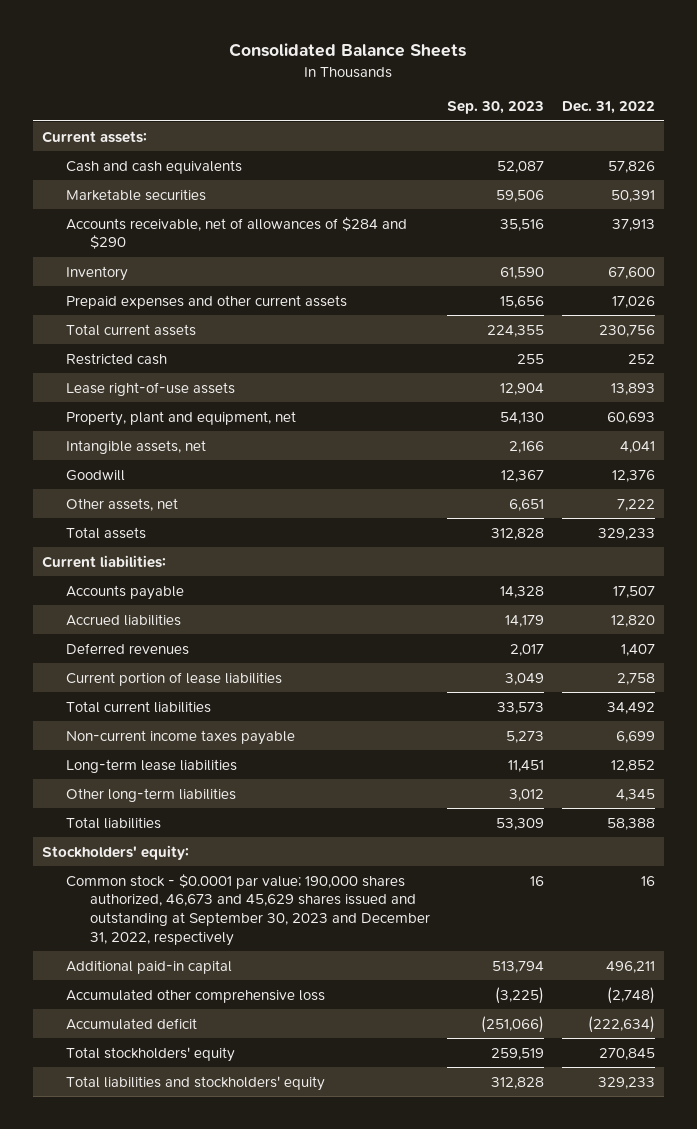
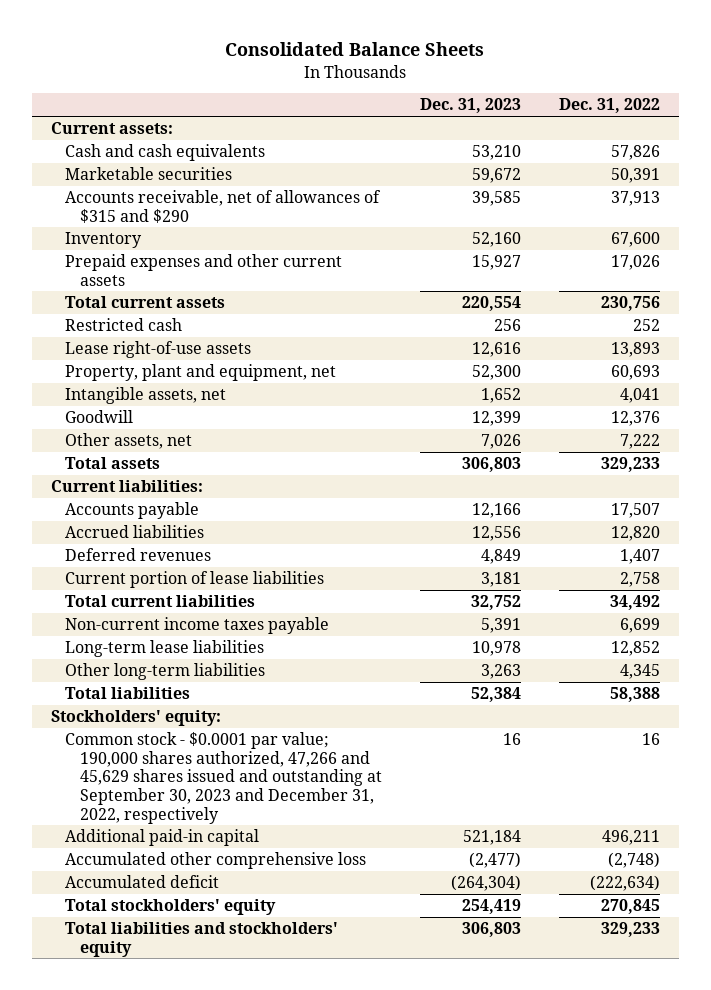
- | Sep. 30, 2023 | Dec. 31, 2022
+ | Dec. 31, 2023 | Dec. 31, 2022
- Accounts receivable, net of allowances of $284 and $290 | 35,516 | 37,913
+ Accounts receivable, net of allowances of $315 and $290 | 39,585 | 37,913
- Common stock - $0.0001 par value; 190,000 shares authorized, 46,673 and 45,629 shares issued and outstanding at September 30, 2023 and December 31, 2022, respectively | 16 | 16
+ Common stock - $0.0001 par value; 190,000 shares authorized, 47,266 and 45,629 shares issued and outstanding at September 30, 2023 and December 31, 2022, respectively | 16 | 16

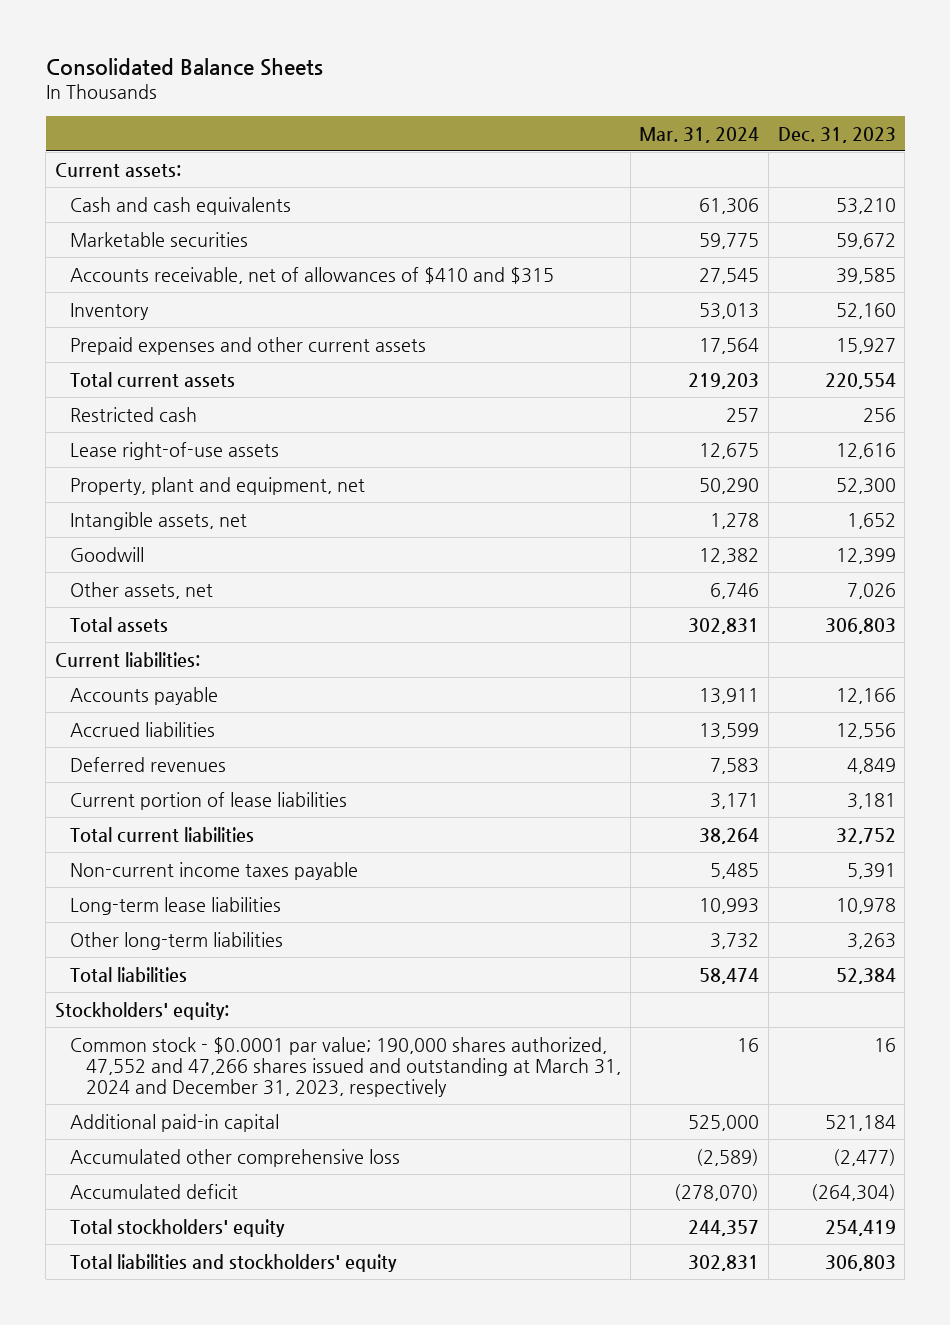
- | Dec. 31, 2023 | Dec. 31, 2022
+ | Mar. 31, 2024 | Dec. 31, 2023
- Accounts receivable, net of allowances of $315 and $290 | 39,585 | 37,913
+ Accounts receivable, net of allowances of $410 and $315 | 27,545 | 39,585
- Common stock - $0.0001 par value; 190,000 shares authorized, 47,266 and 45,629 shares issued and outstanding at September 30, 2023 and December 31, 2022, respectively | 16 | 16
+ Common stock - $0.0001 par value; 190,000 shares authorized, 47,552 and 47,266 shares issued and outstanding at March 31, 2024 and December 31, 2023, respectively | 16 | 16

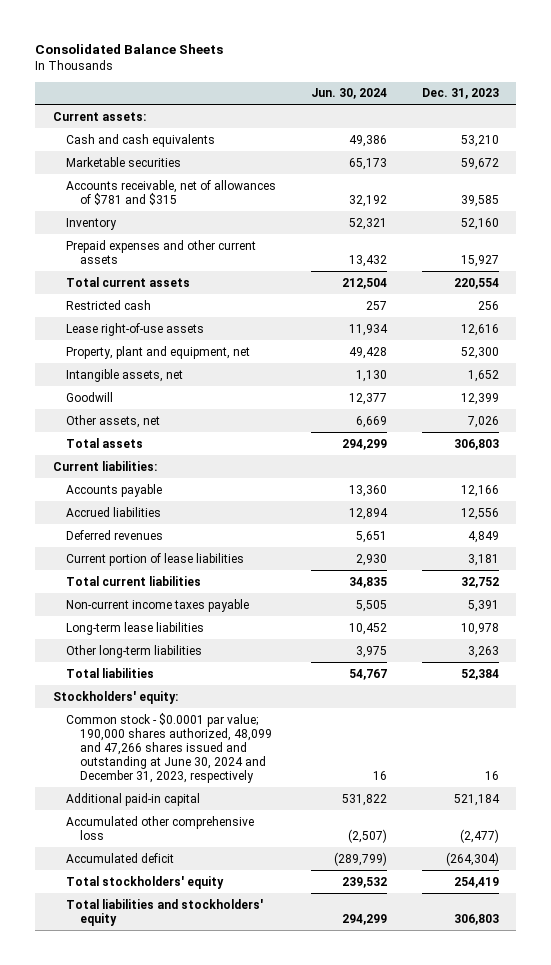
- | Mar. 31, 2024 | Dec. 31, 2023
+ | Jun. 30, 2024 | Dec. 31, 2023
- Accounts receivable, net of allowances of $410 and $315 | 27,545 | 39,585
+ Accounts receivable, net of allowances of $781 and $315 | 32,192 | 39,585
- Common stock - $0.0001 par value; 190,000 shares authorized, 47,552 and 47,266 shares issued and outstanding at March 31, 2024 and December 31, 2023, respectively | 16 | 16
+ Common stock - $0.0001 par value; 190,000 shares authorized, 48,099 and 47,266 shares issued and outstanding at June 30, 2024 and December 31, 2023, respectively | 16 | 16

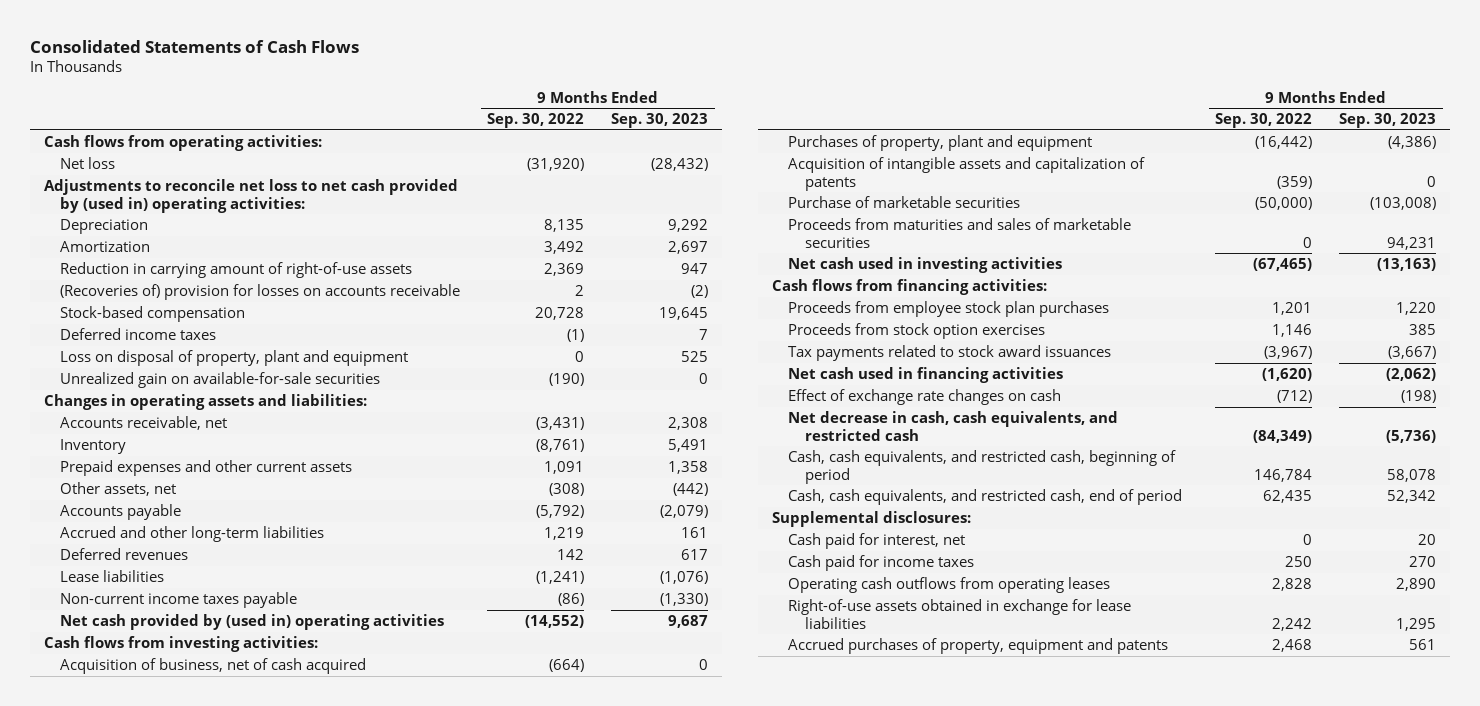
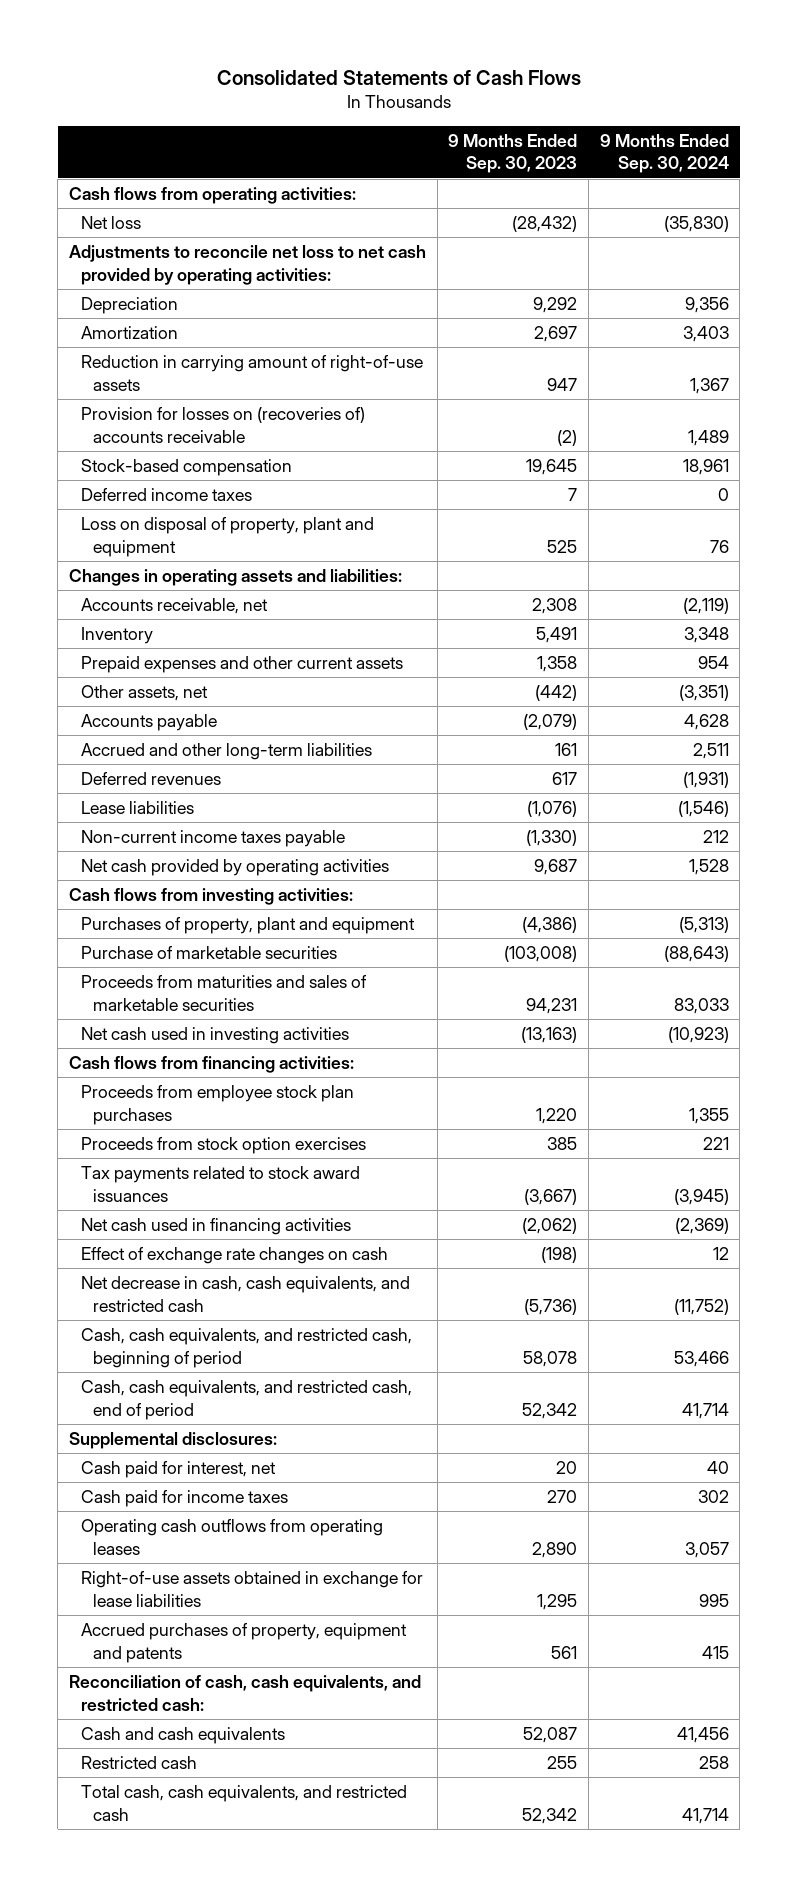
- | 9 Months Ended Sep. 30, 2022 | 9 Months Ended Sep. 30, 2023
+ | 9 Months Ended Sep. 30, 2023 | 9 Months Ended Sep. 30, 2024
- Adjustments to reconcile net loss to net cash provided by (used in) operating activities:
+ Adjustments to reconcile net loss to net cash provided by operating activities:
- (Recoveries of) provision for losses on accounts receivable | 2 | (2)
+ Provision for losses on (recoveries of) accounts receivable | (2) | 1,489
- Unrealized gain on available-for-sale securities | (190) | 0
- Net cash provided by (used in) operating activities | (14,552) | 9,687
+ Net cash provided by operating activities | 9,687 | 1,528
- Acquisition of business, net of cash acquired | (664) | 0
- Acquisition of intangible assets and capitalization of patents | (359) | 0
+ Reconciliation of cash, cash equivalents, and restricted cash:
+ Cash and cash equivalents | 52,087 | 41,456
+ Restricted cash | 255 | 258
+ Total cash, cash equivalents, and restricted cash | 52,342 | 41,714

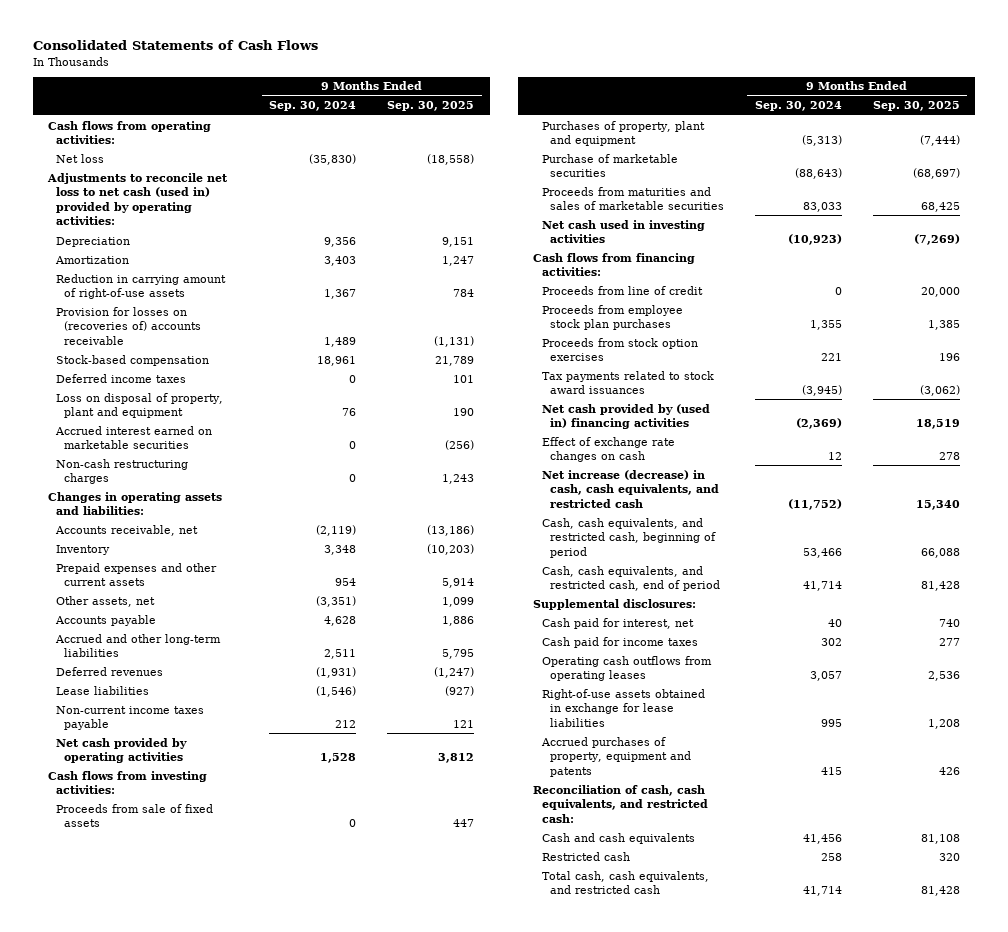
- | 9 Months Ended Sep. 30, 2023 | 9 Months Ended Sep. 30, 2024
+ | 9 Months Ended Sep. 30, 2024 | 9 Months Ended Sep. 30, 2025
- Adjustments to reconcile net loss to net cash provided by operating activities:
+ Adjustments to reconcile net loss to net cash (used in) provided by operating activities:
+ Accrued interest earned on marketable securities | 0 | (256)
+ Non-cash restructuring charges | 0 | 1,243
+ Proceeds from sale of fixed assets | 0 | 447
+ Proceeds from line of credit | 0 | 20,000
- Net cash used in financing activities | (2,062) | (2,369)
+ Net cash provided by (used in) financing activities | (2,369) | 18,519
- Net decrease in cash, cash equivalents, and restricted cash | (5,736) | (11,752)
+ Net increase (decrease) in cash, cash equivalents, and restricted cash | (11,752) | 15,340

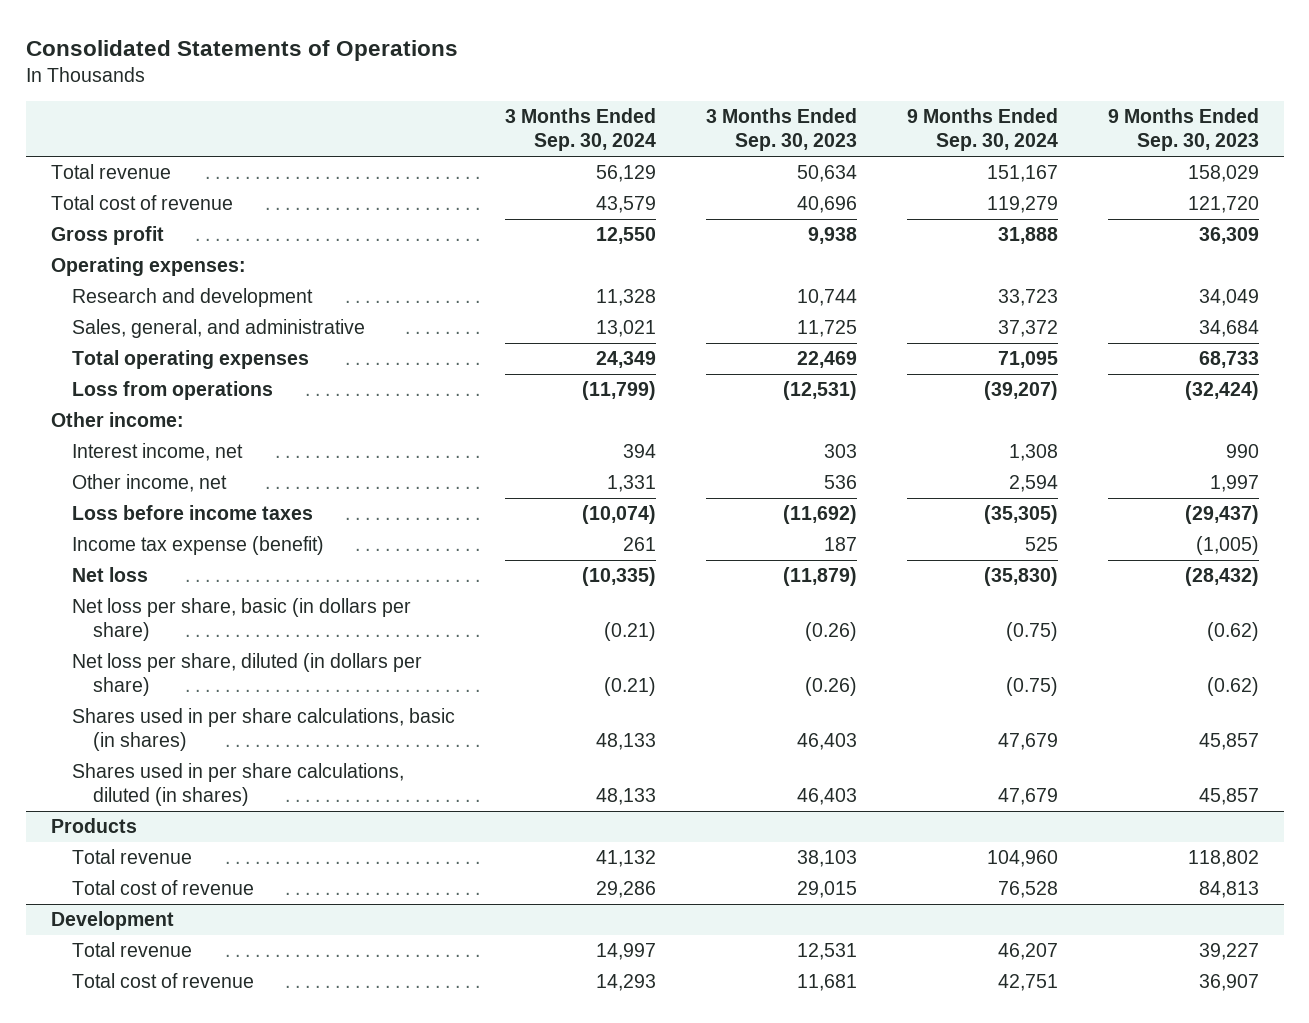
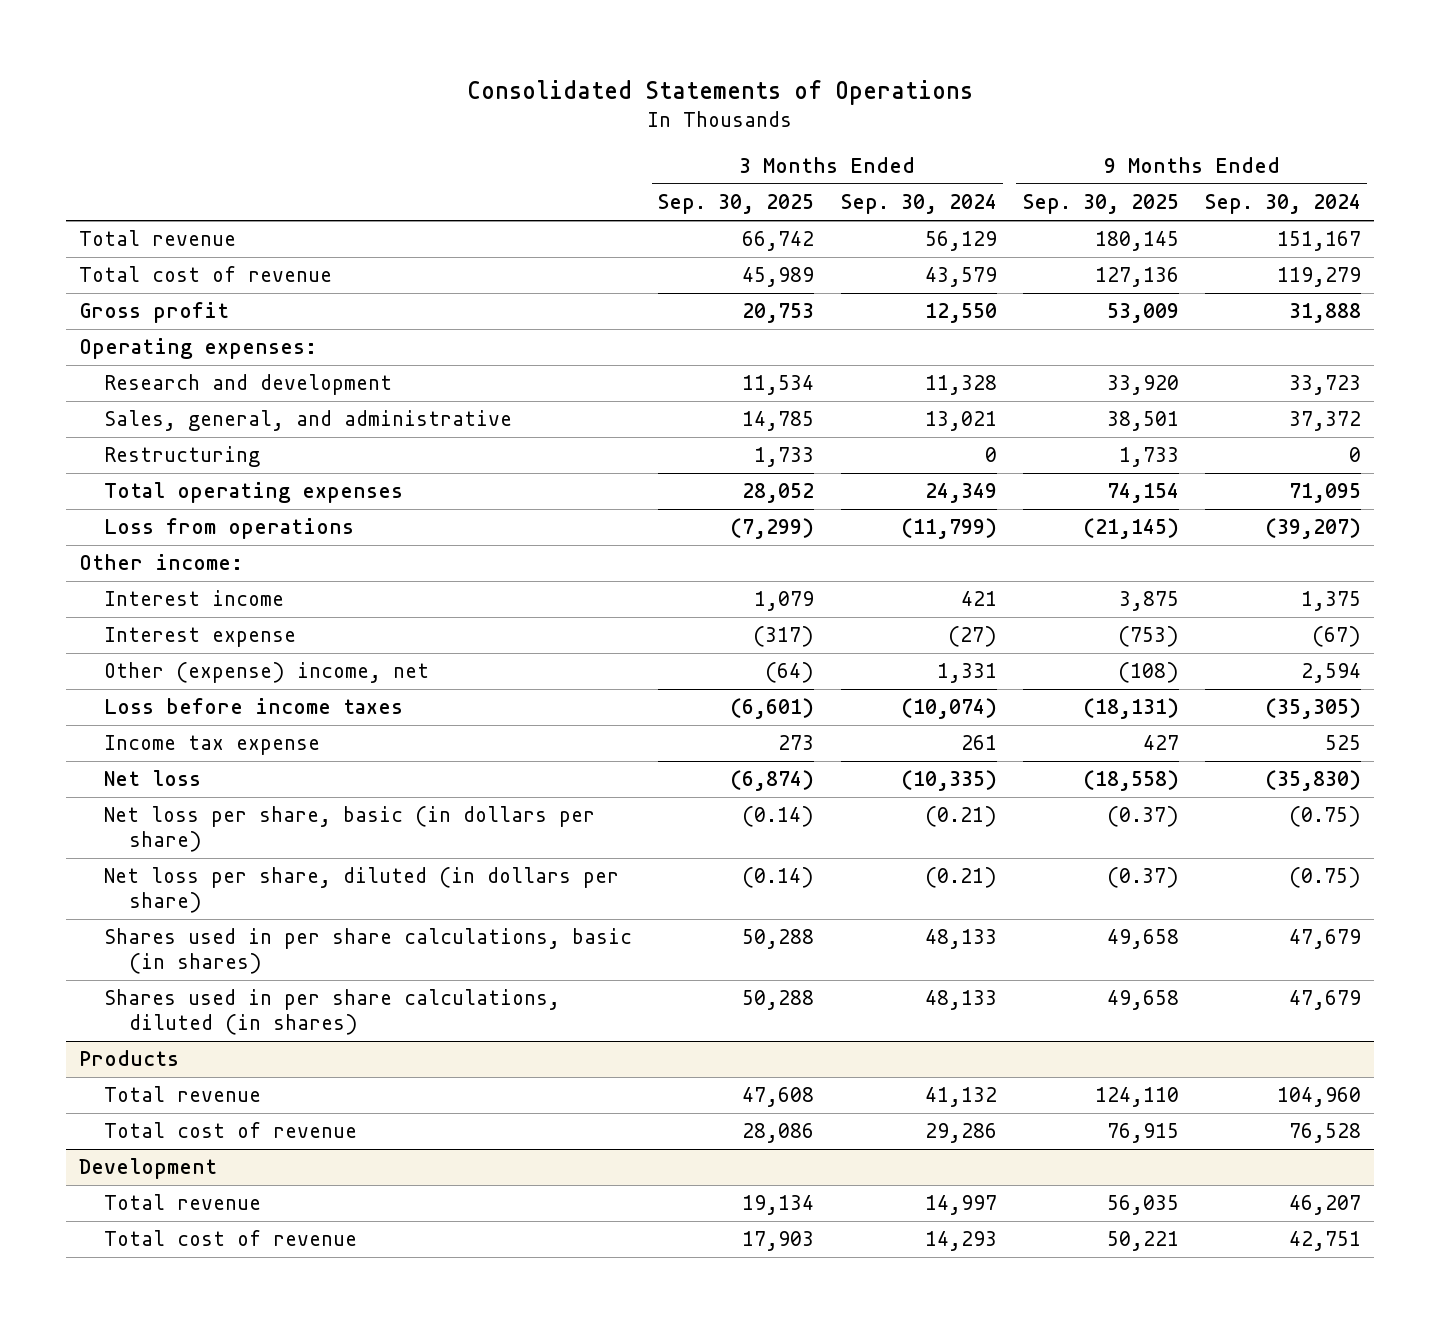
- | 3 Months Ended Sep. 30, 2024 | 3 Months Ended Sep. 30, 2023 | 9 Months Ended Sep. 30, 2024 | 9 Months Ended Sep. 30, 2023
+ | 3 Months Ended Sep. 30, 2025 | 3 Months Ended Sep. 30, 2024 | 9 Months Ended Sep. 30, 2025 | 9 Months Ended Sep. 30, 2024
+ Restructuring | 1,733 | 0 | 1,733 | 0
- Interest income, net | 394 | 303 | 1,308 | 990
- Other income, net | 1,331 | 536 | 2,594 | 1,997
+ Interest income | 1,079 | 421 | 3,875 | 1,375
+ Interest expense | (317) | (27) | (753) | (67)
+ Other (expense) income, net | (64) | 1,331 | (108) | 2,594
- Income tax expense (benefit) | 261 | 187 | 525 | (1,005)
+ Income tax expense | 273 | 261 | 427 | 525

